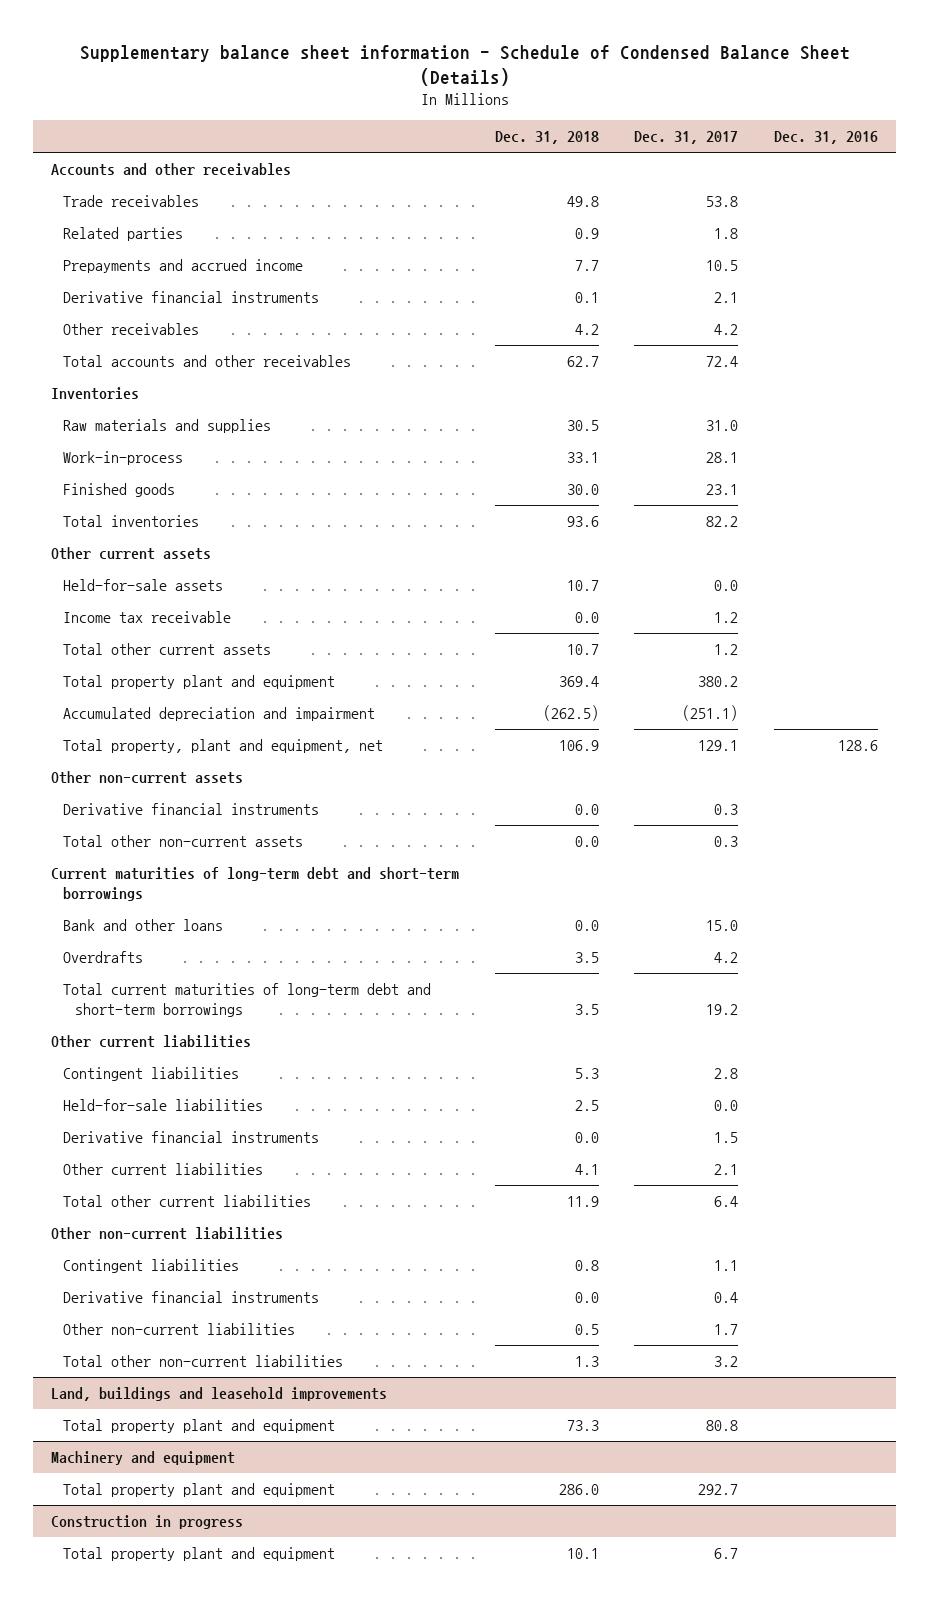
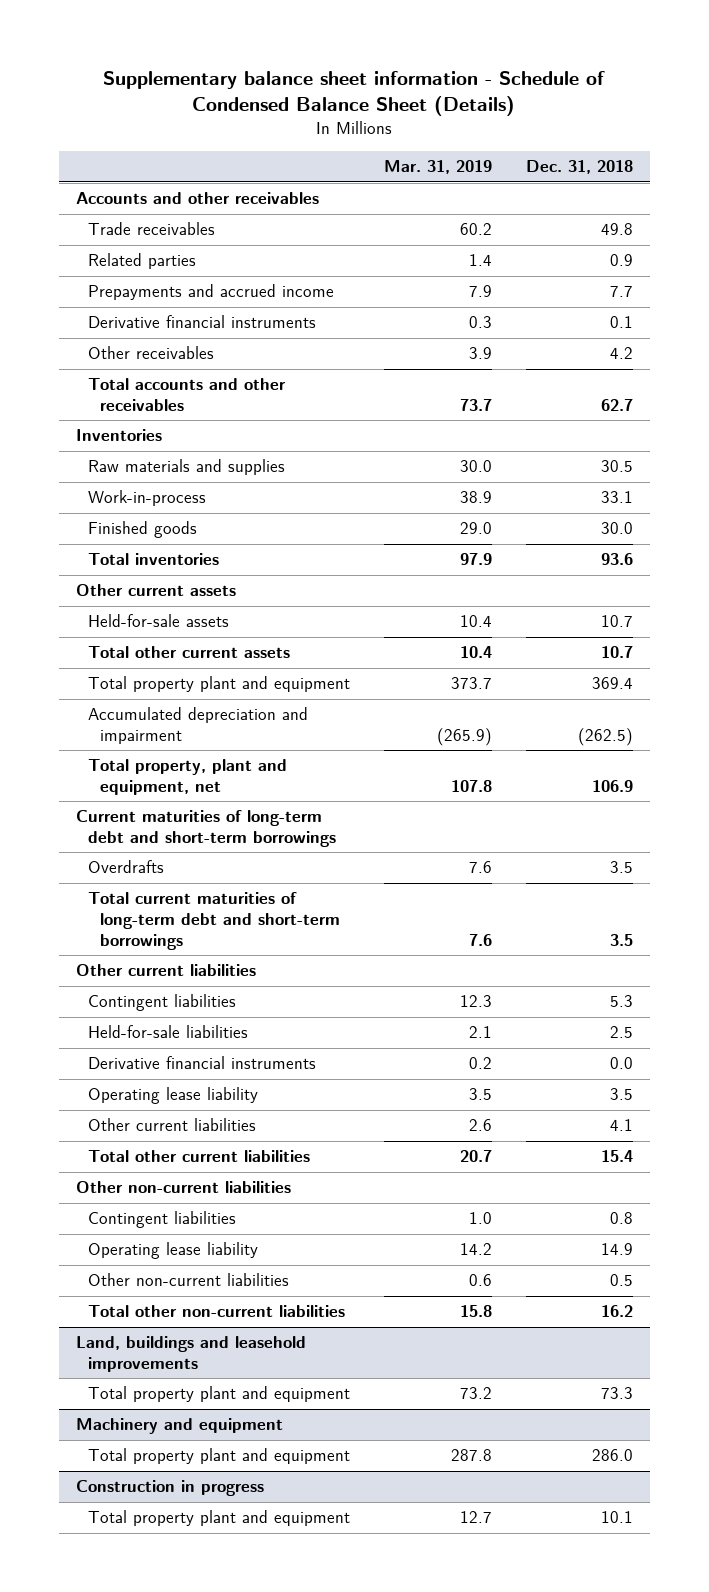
- | Dec. 31, 2018 | Dec. 31, 2017 | Dec. 31, 2016
+ | Mar. 31, 2019 | Dec. 31, 2018
- Income tax receivable | 0.0 | 1.2 |
- Other non-current assets
- Derivative financial instruments | 0.0 | 0.3 |
- Total other non-current assets | 0.0 | 0.3 |
- Bank and other loans | 0.0 | 15.0 |
+ Operating lease liability | 3.5 | 3.5
- Total other current liabilities | 11.9 | 6.4 |
+ Total other current liabilities | 20.7 | 15.4
- Derivative financial instruments | 0.0 | 0.4 |
+ Operating lease liability | 14.2 | 14.9
- Total other non-current liabilities | 1.3 | 3.2 |
+ Total other non-current liabilities | 15.8 | 16.2

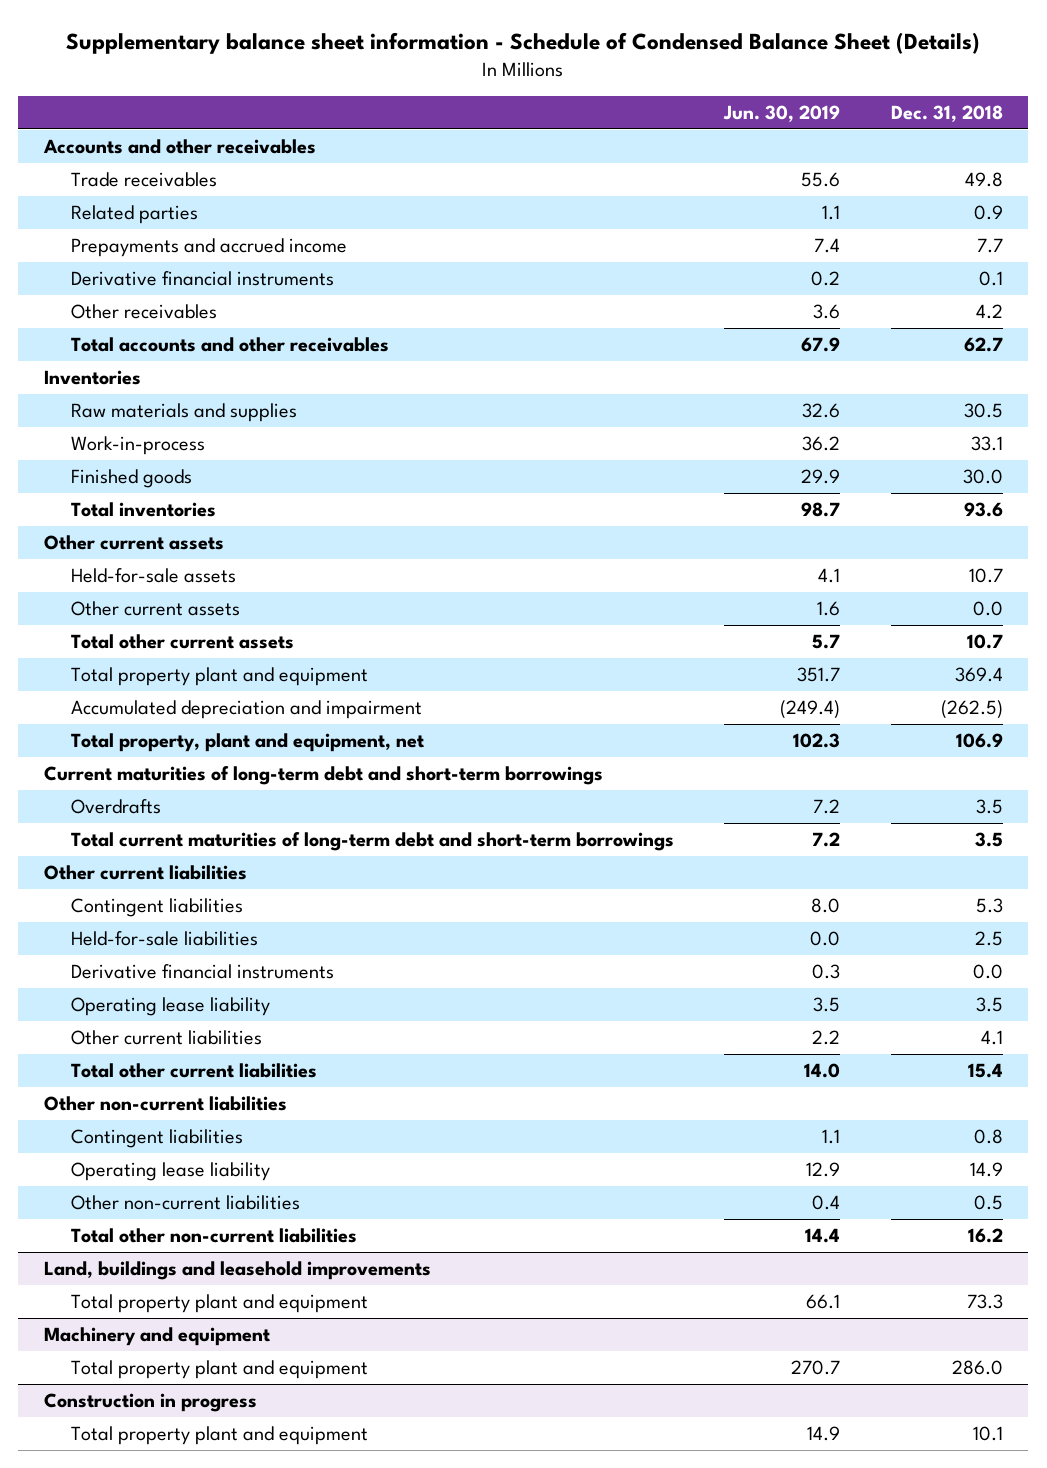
- | Mar. 31, 2019 | Dec. 31, 2018
+ | Jun. 30, 2019 | Dec. 31, 2018
+ Other current assets | 1.6 | 0.0

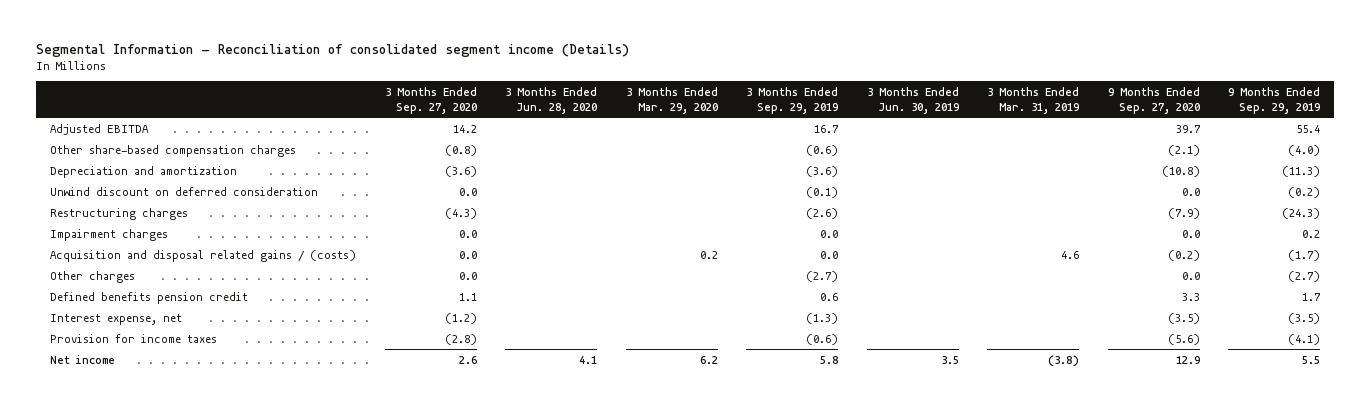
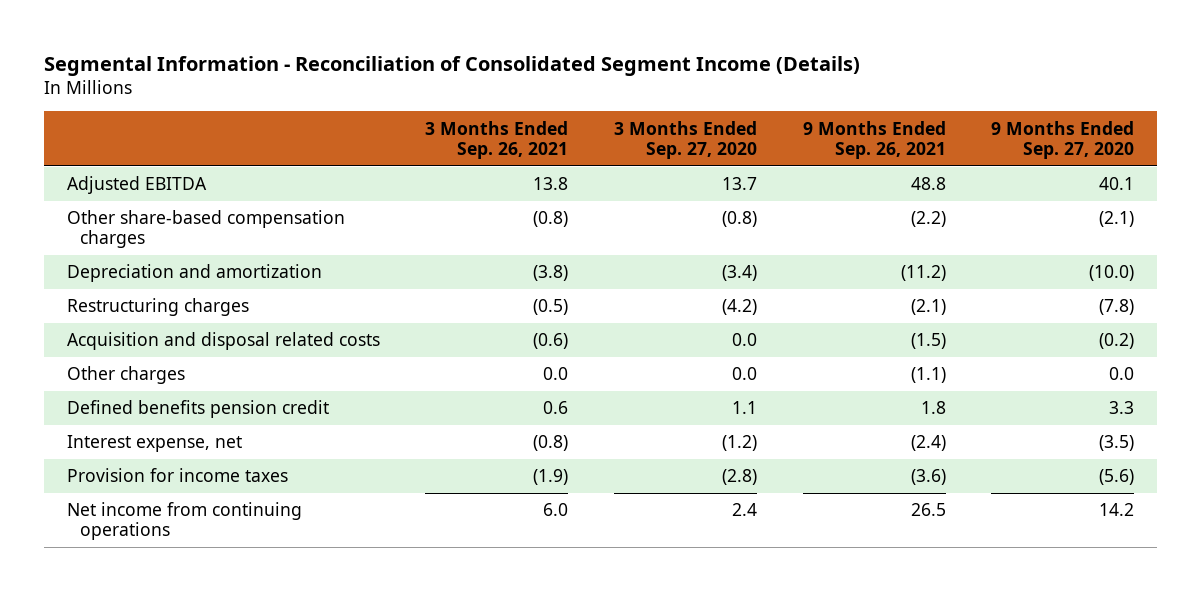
- Segmental Information - Reconciliation of consolidated segment income (Details)
+ Segmental Information - Reconciliation of Consolidated Segment Income (Details)
- | 3 Months Ended Sep. 27, 2020 | 3 Months Ended Jun. 28, 2020 | 3 Months Ended Mar. 29, 2020 | 3 Months Ended Sep. 29, 2019 | 3 Months Ended Jun. 30, 2019 | 3 Months Ended Mar. 31, 2019 | 9 Months Ended Sep. 27, 2020 | 9 Months Ended Sep. 29, 2019
+ | 3 Months Ended Sep. 26, 2021 | 3 Months Ended Sep. 27, 2020 | 9 Months Ended Sep. 26, 2021 | 9 Months Ended Sep. 27, 2020
- Adjusted EBITDA | 14.2 | | | 16.7 | | | 39.7 | 55.4
+ Adjusted EBITDA | 13.8 | 13.7 | 48.8 | 40.1
- Depreciation and amortization | (3.6) | | | (3.6) | | | (10.8) | (11.3)
- Unwind discount on deferred consideration | 0.0 | | | (0.1) | | | 0.0 | (0.2)
- Restructuring charges | (4.3) | | | (2.6) | | | (7.9) | (24.3)
- Impairment charges | 0.0 | | | 0.0 | | | 0.0 | 0.2
- Acquisition and disposal related gains / (costs) | 0.0 | | 0.2 | 0.0 | | 4.6 | (0.2) | (1.7)
+ Depreciation and amortization | (3.8) | (3.4) | (11.2) | (10.0)
+ Restructuring charges | (0.5) | (4.2) | (2.1) | (7.8)
+ Acquisition and disposal related costs | (0.6) | 0.0 | (1.5) | (0.2)
- Net income | 2.6 | 4.1 | 6.2 | 5.8 | 3.5 | (3.8) | 12.9 | 5.5
+ Net income from continuing operations | 6.0 | 2.4 | 26.5 | 14.2

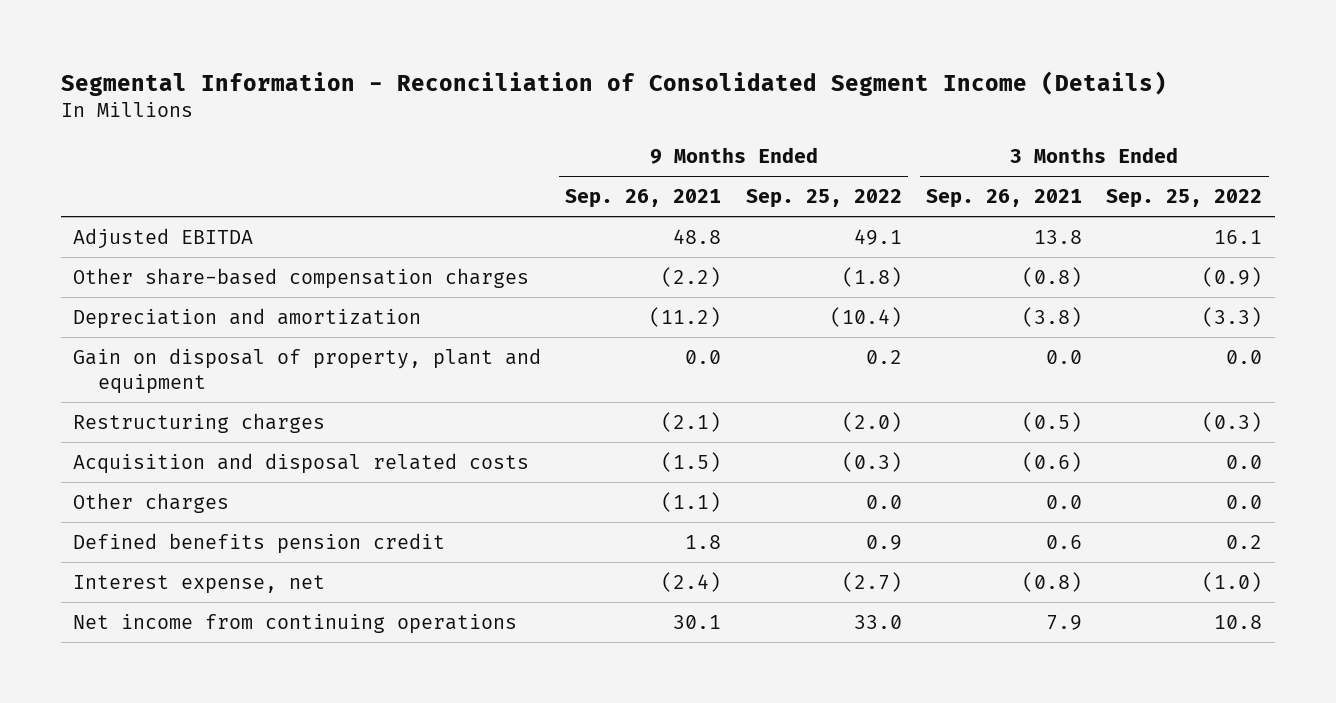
- | 3 Months Ended Sep. 26, 2021 | 3 Months Ended Sep. 27, 2020 | 9 Months Ended Sep. 26, 2021 | 9 Months Ended Sep. 27, 2020
+ | 9 Months Ended Sep. 26, 2021 | 9 Months Ended Sep. 25, 2022 | 3 Months Ended Sep. 26, 2021 | 3 Months Ended Sep. 25, 2022
+ Gain on disposal of property, plant and equipment | 0.0 | 0.2 | 0.0 | 0.0
- Provision for income taxes | (1.9) | (2.8) | (3.6) | (5.6)
- Net income from continuing operations | 6.0 | 2.4 | 26.5 | 14.2
+ Net income from continuing operations | 30.1 | 33.0 | 7.9 | 10.8

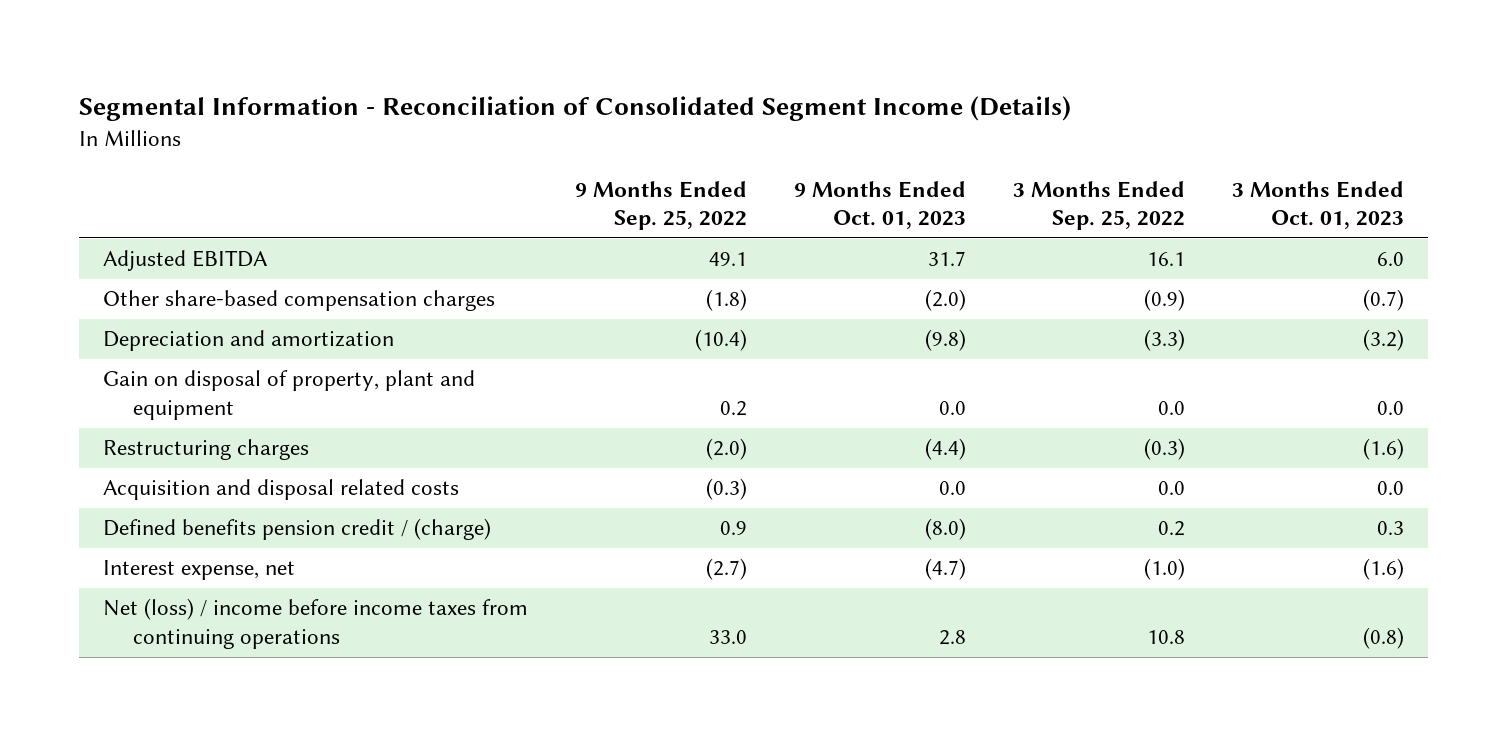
- | 9 Months Ended Sep. 26, 2021 | 9 Months Ended Sep. 25, 2022 | 3 Months Ended Sep. 26, 2021 | 3 Months Ended Sep. 25, 2022
+ | 9 Months Ended Sep. 25, 2022 | 9 Months Ended Oct. 01, 2023 | 3 Months Ended Sep. 25, 2022 | 3 Months Ended Oct. 01, 2023
- Other charges | (1.1) | 0.0 | 0.0 | 0.0
- Defined benefits pension credit | 1.8 | 0.9 | 0.6 | 0.2
+ Defined benefits pension credit / (charge) | 0.9 | (8.0) | 0.2 | 0.3
- Net income from continuing operations | 30.1 | 33.0 | 7.9 | 10.8
+ Net (loss) / income before income taxes from continuing operations | 33.0 | 2.8 | 10.8 | (0.8)

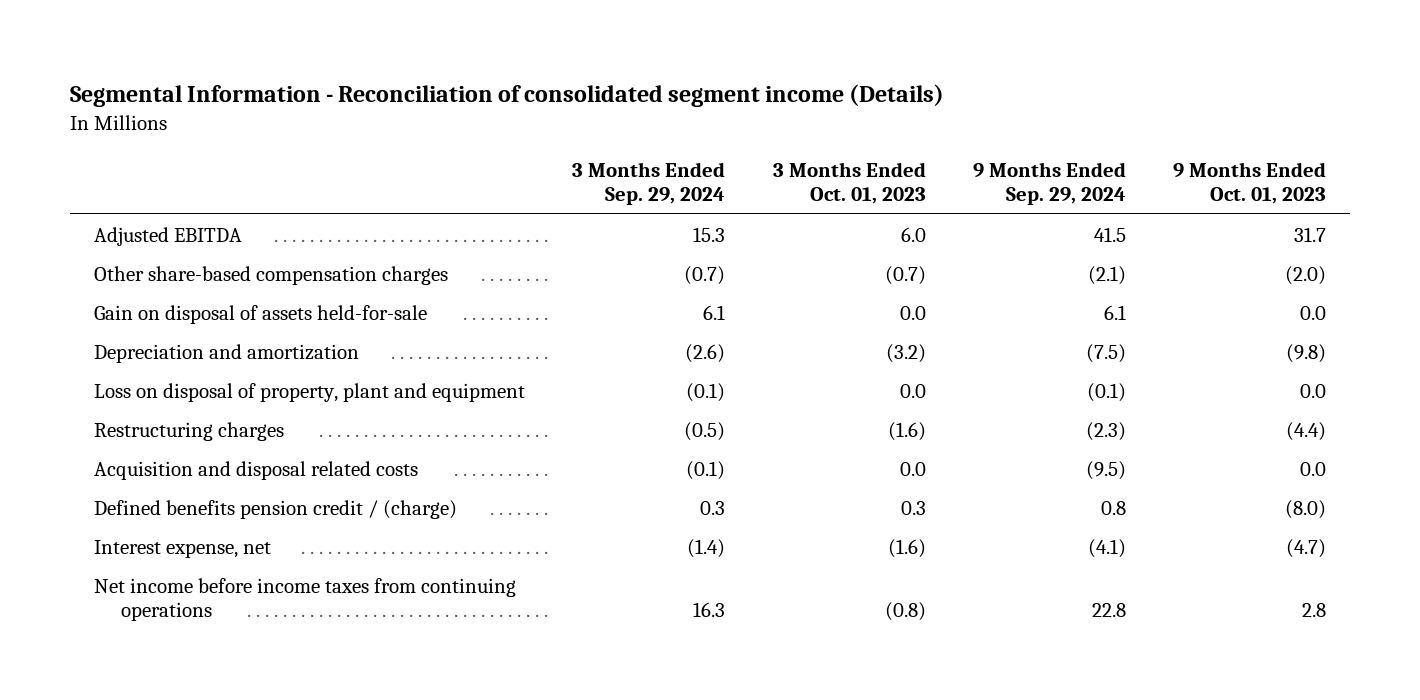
- Segmental Information - Reconciliation of Consolidated Segment Income (Details)
+ Segmental Information - Reconciliation of consolidated segment income (Details)
- | 9 Months Ended Sep. 25, 2022 | 9 Months Ended Oct. 01, 2023 | 3 Months Ended Sep. 25, 2022 | 3 Months Ended Oct. 01, 2023
+ | 3 Months Ended Sep. 29, 2024 | 3 Months Ended Oct. 01, 2023 | 9 Months Ended Sep. 29, 2024 | 9 Months Ended Oct. 01, 2023
+ Gain on disposal of assets held-for-sale | 6.1 | 0.0 | 6.1 | 0.0
- Gain on disposal of property, plant and equipment | 0.2 | 0.0 | 0.0 | 0.0
+ Loss on disposal of property, plant and equipment | (0.1) | 0.0 | (0.1) | 0.0
- Net (loss) / income before income taxes from continuing operations | 33.0 | 2.8 | 10.8 | (0.8)
+ Net income before income taxes from continuing operations | 16.3 | (0.8) | 22.8 | 2.8

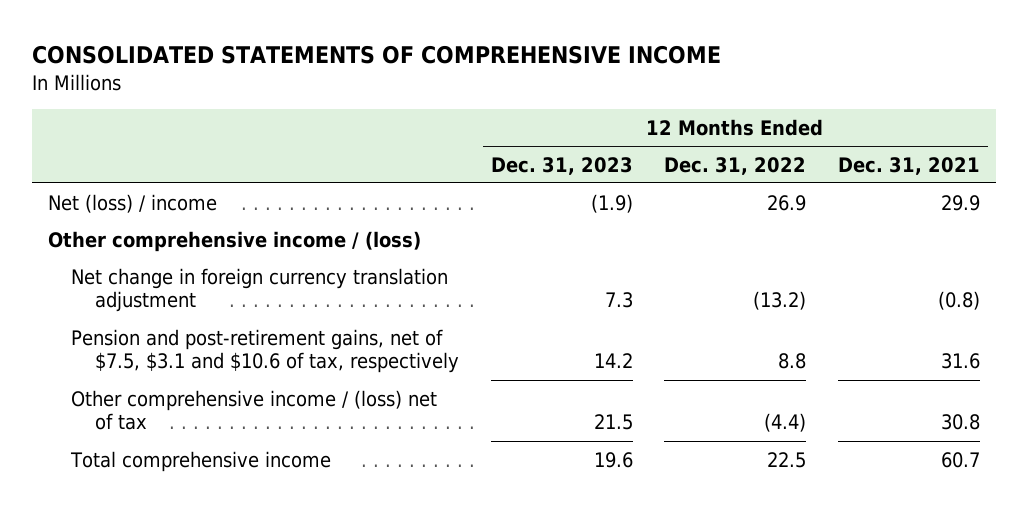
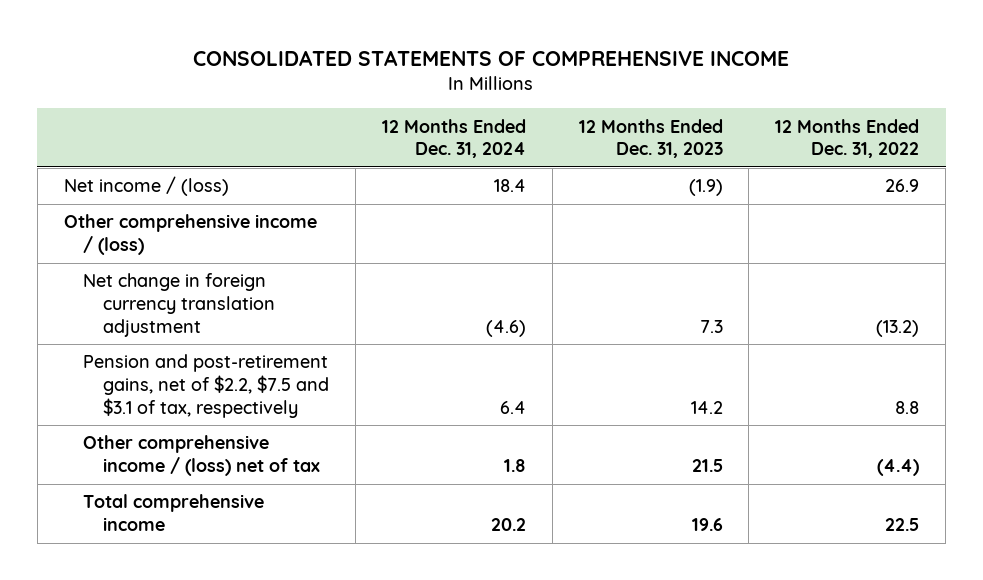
- | 12 Months Ended Dec. 31, 2023 | 12 Months Ended Dec. 31, 2022 | 12 Months Ended Dec. 31, 2021
+ | 12 Months Ended Dec. 31, 2024 | 12 Months Ended Dec. 31, 2023 | 12 Months Ended Dec. 31, 2022
- Net (loss) / income | (1.9) | 26.9 | 29.9
+ Net income / (loss) | 18.4 | (1.9) | 26.9
- Pension and post-retirement gains, net of $7.5, $3.1 and $10.6 of tax, respectively | 14.2 | 8.8 | 31.6
+ Pension and post-retirement gains, net of $2.2, $7.5 and $3.1 of tax, respectively | 6.4 | 14.2 | 8.8

